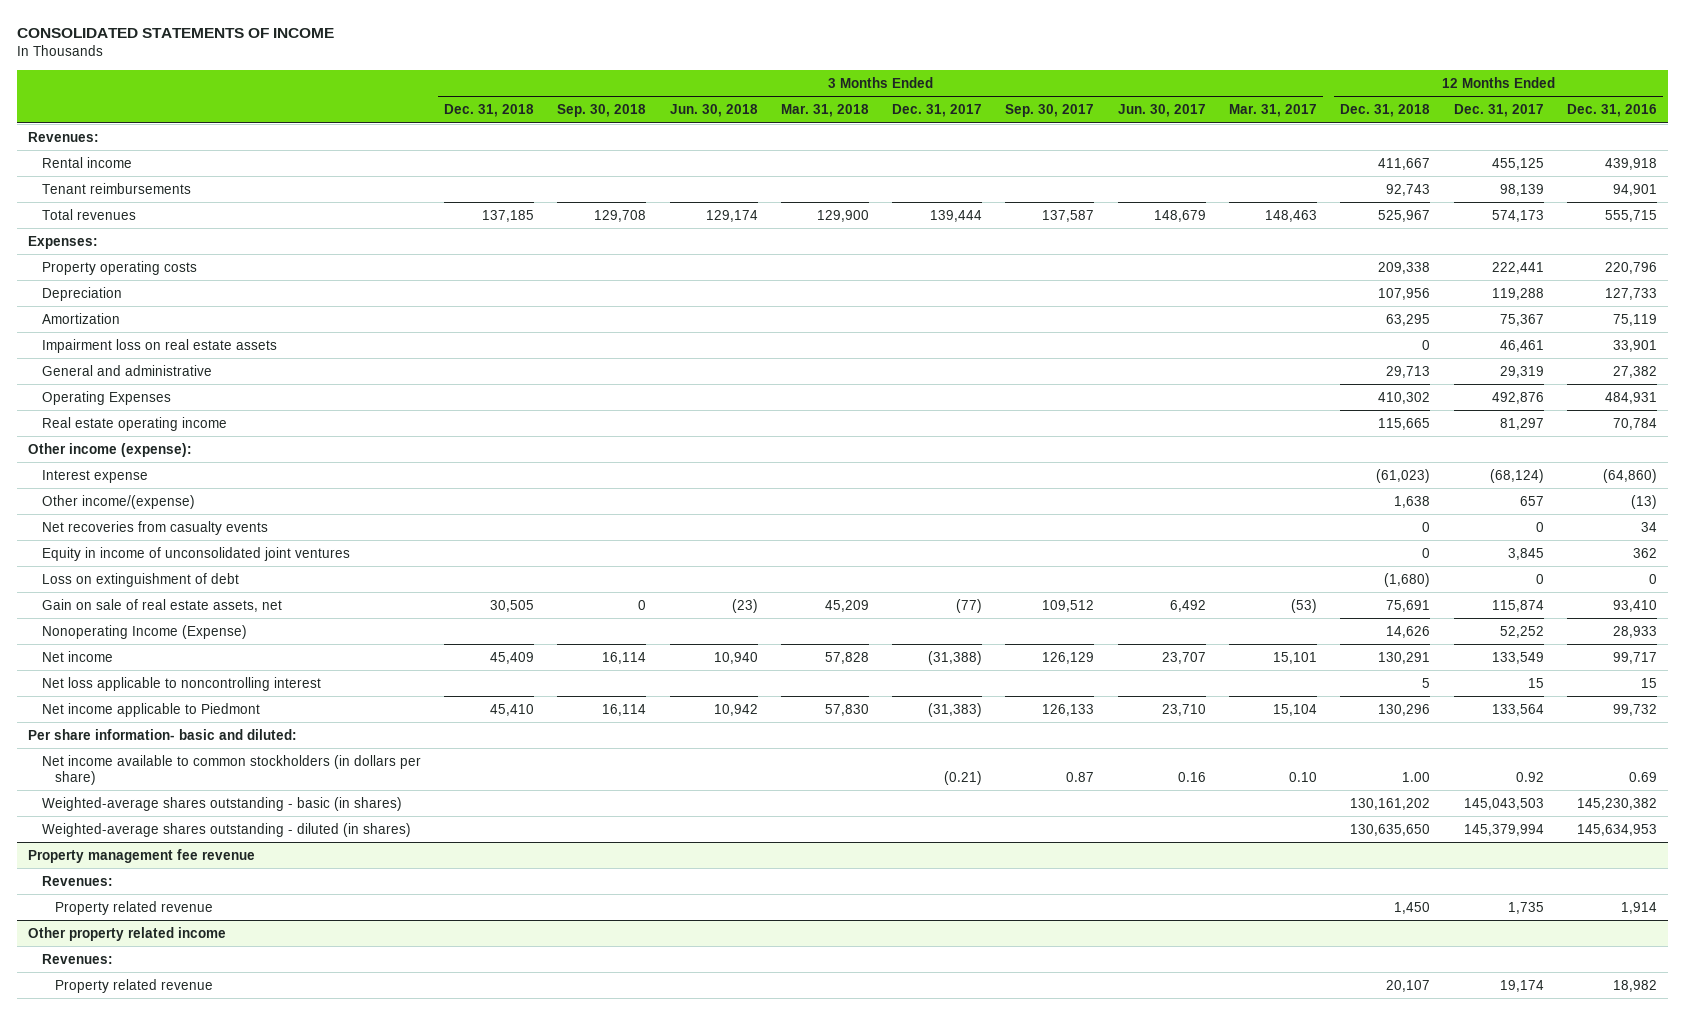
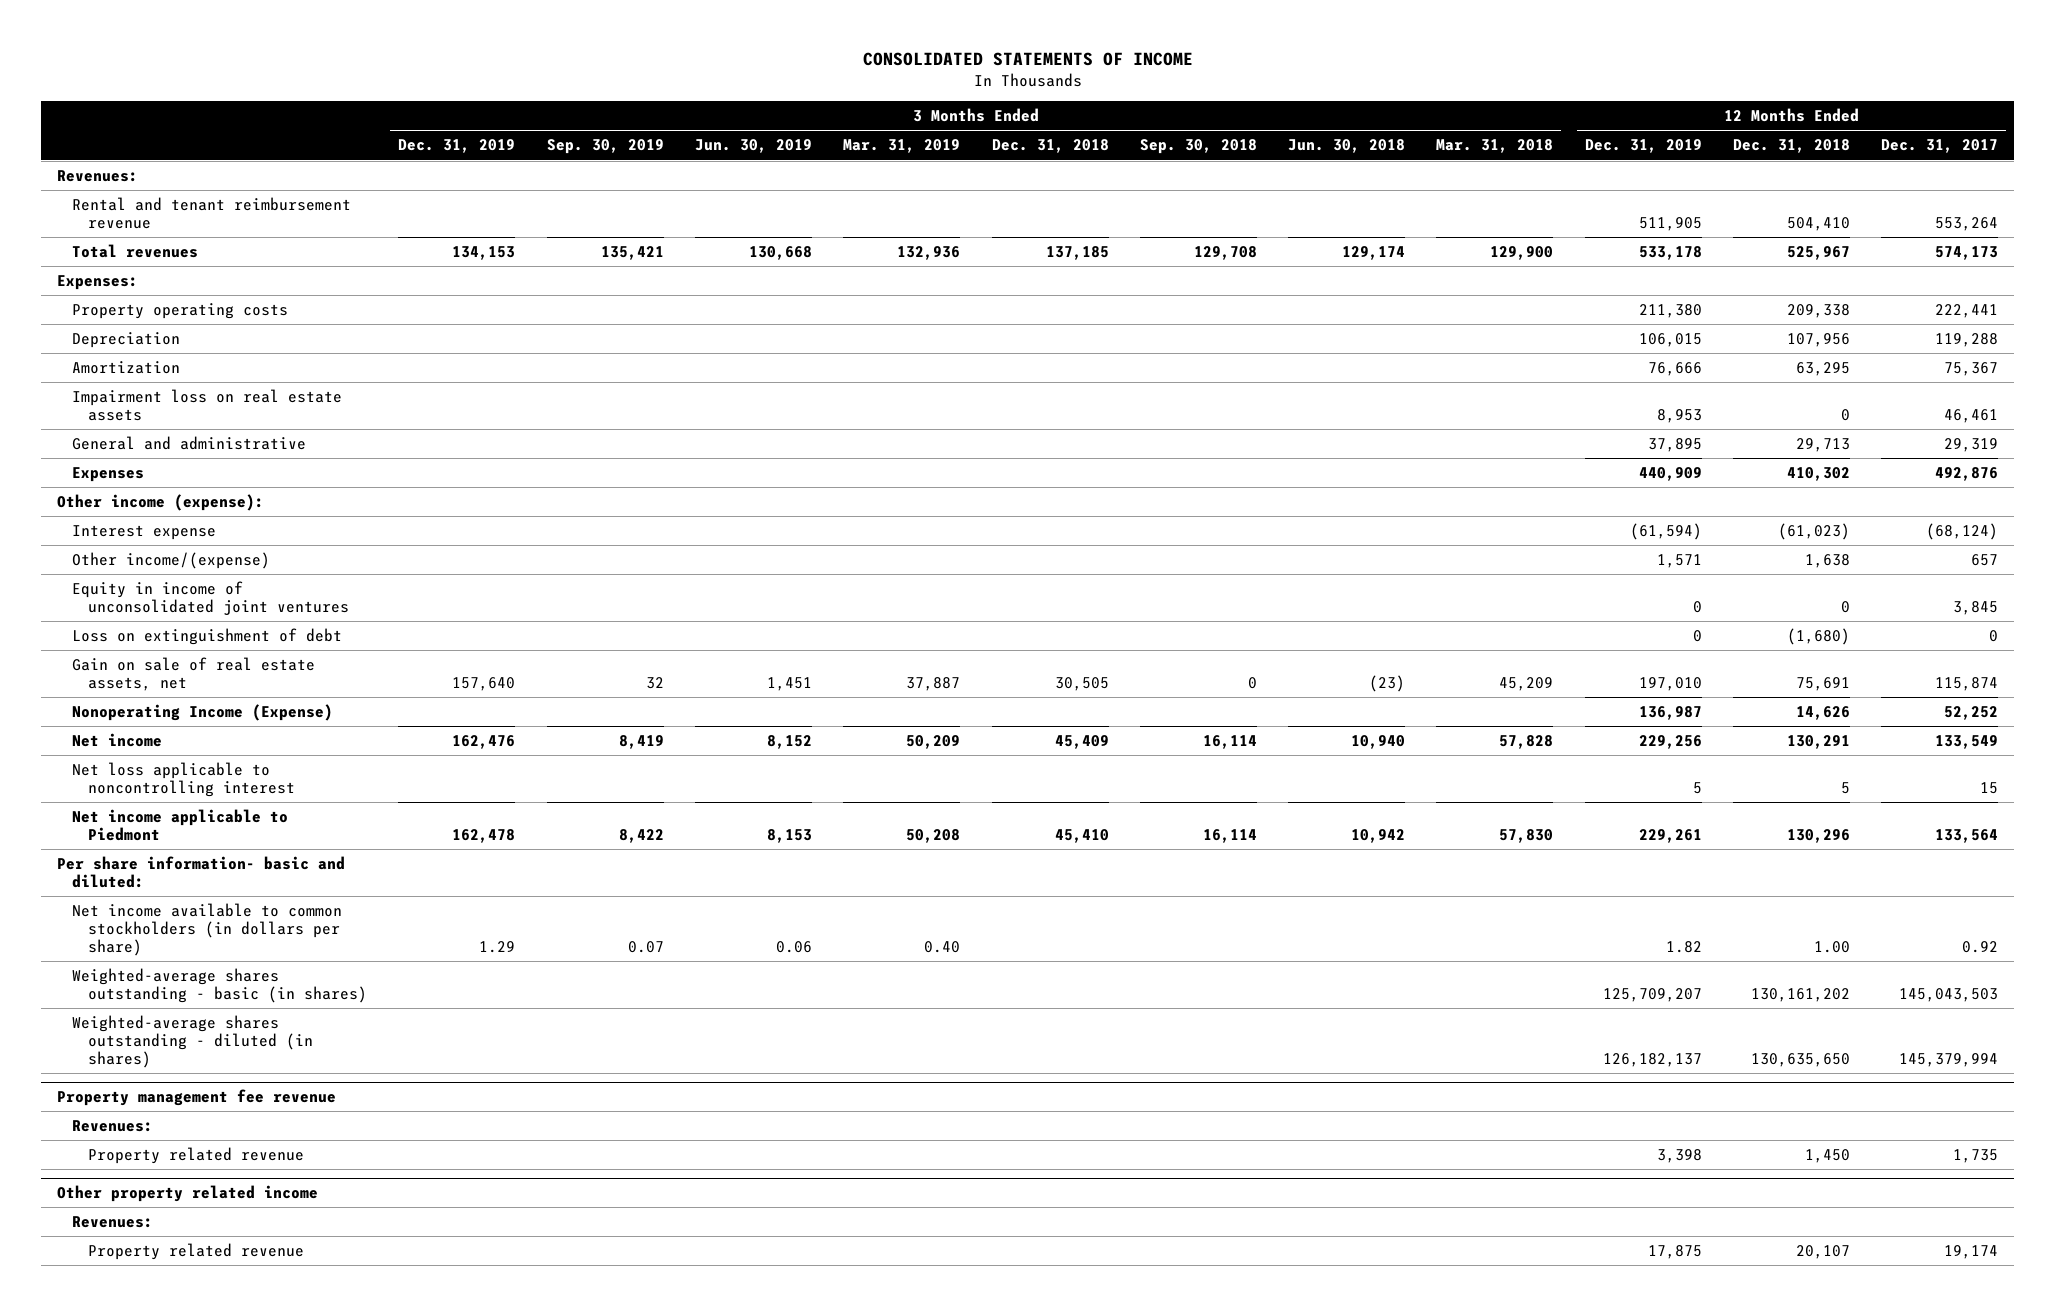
- | 3 Months Ended Dec. 31, 2018 | 3 Months Ended Sep. 30, 2018 | 3 Months Ended Jun. 30, 2018 | 3 Months Ended Mar. 31, 2018 | 3 Months Ended Dec. 31, 2017 | 3 Months Ended Sep. 30, 2017 | 3 Months Ended Jun. 30, 2017 | 3 Months Ended Mar. 31, 2017 | 12 Months Ended Dec. 31, 2018 | 12 Months Ended Dec. 31, 2017 | 12 Months Ended Dec. 31, 2016
+ | 3 Months Ended Dec. 31, 2019 | 3 Months Ended Sep. 30, 2019 | 3 Months Ended Jun. 30, 2019 | 3 Months Ended Mar. 31, 2019 | 3 Months Ended Dec. 31, 2018 | 3 Months Ended Sep. 30, 2018 | 3 Months Ended Jun. 30, 2018 | 3 Months Ended Mar. 31, 2018 | 12 Months Ended Dec. 31, 2019 | 12 Months Ended Dec. 31, 2018 | 12 Months Ended Dec. 31, 2017
- Rental income | | | | | | | | | 411,667 | 455,125 | 439,918
- Tenant reimbursements | | | | | | | | | 92,743 | 98,139 | 94,901
+ Rental and tenant reimbursement revenue | | | | | | | | | 511,905 | 504,410 | 553,264
- Operating Expenses | | | | | | | | | 410,302 | 492,876 | 484,931
- Real estate operating income | | | | | | | | | 115,665 | 81,297 | 70,784
+ Expenses | | | | | | | | | 440,909 | 410,302 | 492,876
- Net recoveries from casualty events | | | | | | | | | 0 | 0 | 34

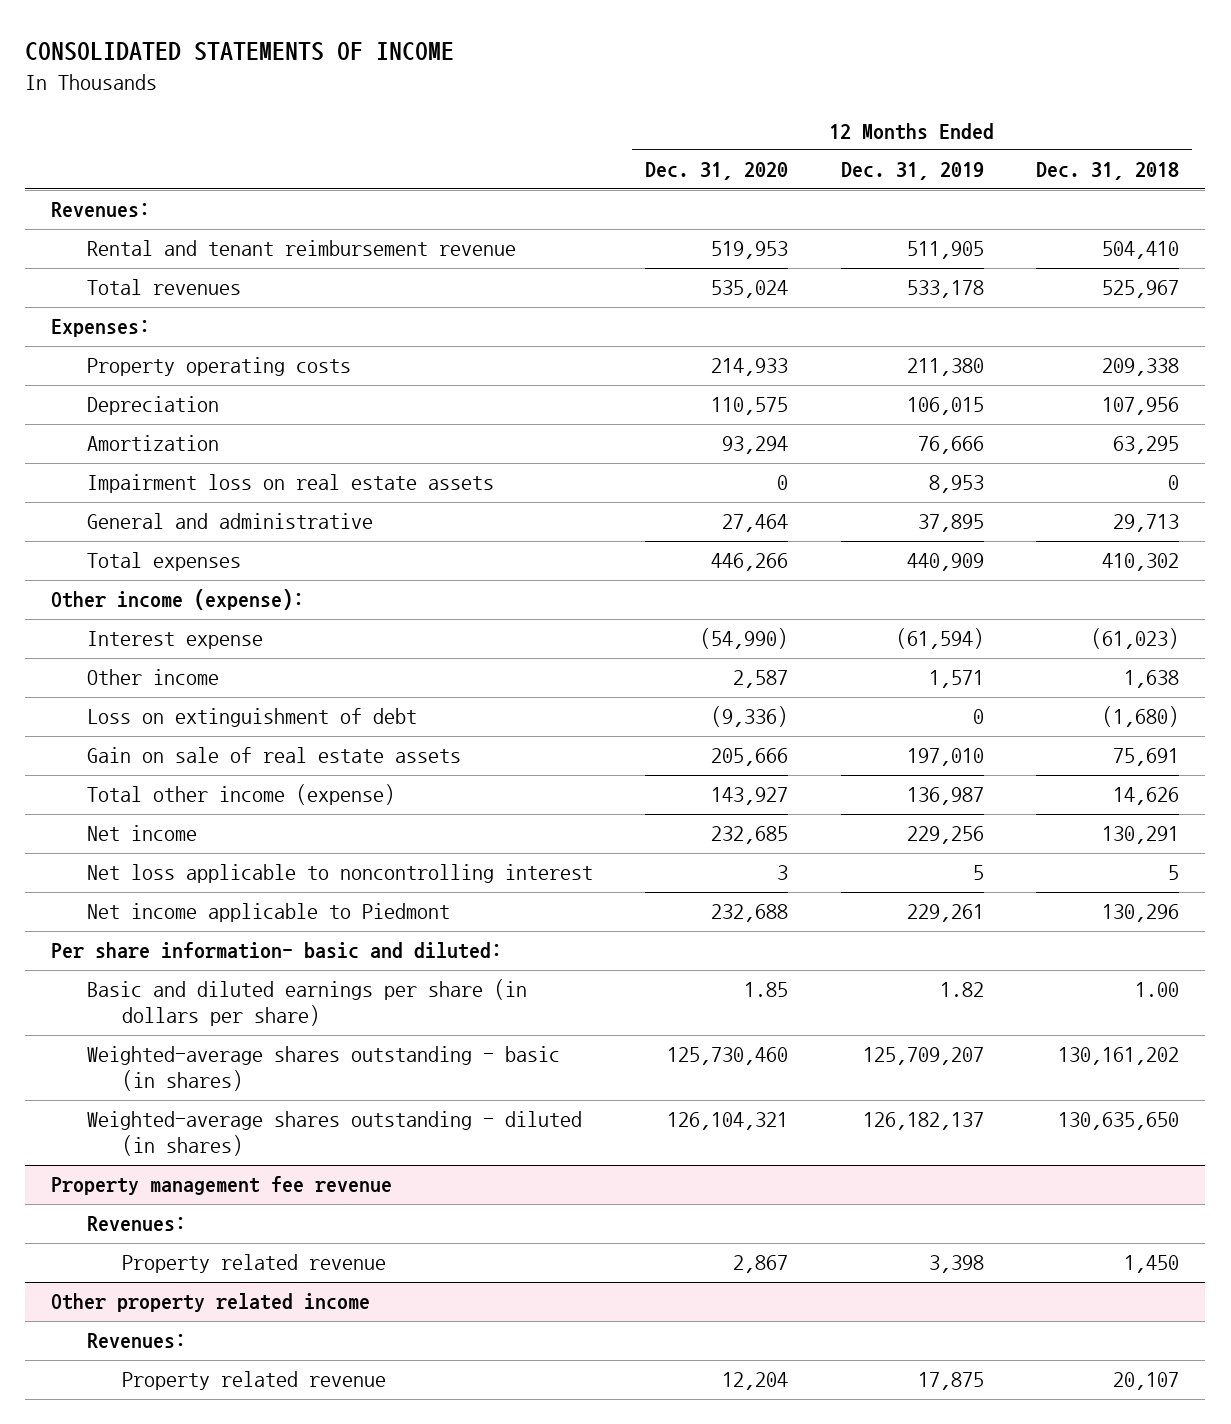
- | 3 Months Ended Dec. 31, 2019 | 3 Months Ended Sep. 30, 2019 | 3 Months Ended Jun. 30, 2019 | 3 Months Ended Mar. 31, 2019 | 3 Months Ended Dec. 31, 2018 | 3 Months Ended Sep. 30, 2018 | 3 Months Ended Jun. 30, 2018 | 3 Months Ended Mar. 31, 2018 | 12 Months Ended Dec. 31, 2019 | 12 Months Ended Dec. 31, 2018 | 12 Months Ended Dec. 31, 2017
+ | 12 Months Ended Dec. 31, 2020 | 12 Months Ended Dec. 31, 2019 | 12 Months Ended Dec. 31, 2018
- Expenses | | | | | | | | | 440,909 | 410,302 | 492,876
+ Total expenses | 446,266 | 440,909 | 410,302
- Other income/(expense) | | | | | | | | | 1,571 | 1,638 | 657
- Equity in income of unconsolidated joint ventures | | | | | | | | | 0 | 0 | 3,845
+ Other income | 2,587 | 1,571 | 1,638
- Gain on sale of real estate assets, net | 157,640 | 32 | 1,451 | 37,887 | 30,505 | 0 | (23) | 45,209 | 197,010 | 75,691 | 115,874
- Nonoperating Income (Expense) | | | | | | | | | 136,987 | 14,626 | 52,252
+ Gain on sale of real estate assets | 205,666 | 197,010 | 75,691
+ Total other income (expense) | 143,927 | 136,987 | 14,626
- Net income available to common stockholders (in dollars per share) | 1.29 | 0.07 | 0.06 | 0.40 | | | | | 1.82 | 1.00 | 0.92
+ Basic and diluted earnings per share (in dollars per share) | 1.85 | 1.82 | 1.00

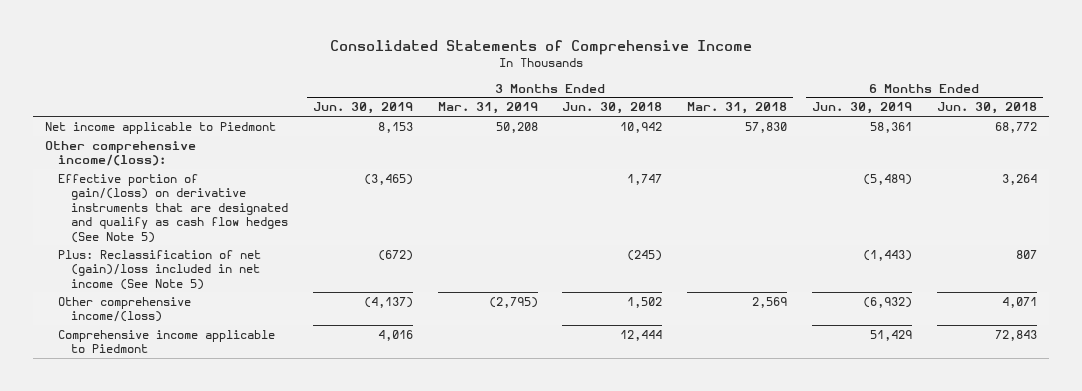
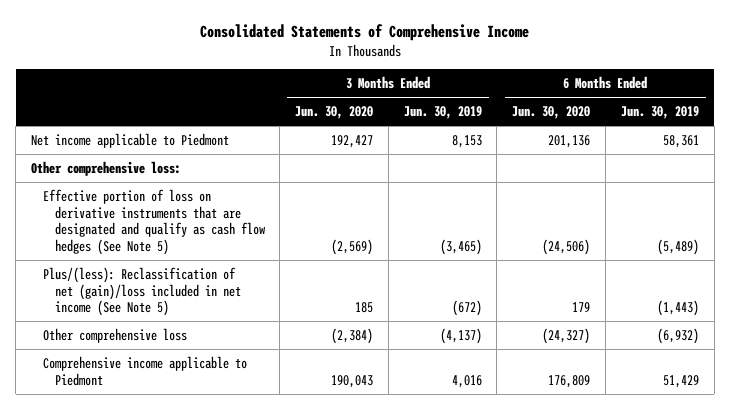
- | 3 Months Ended Jun. 30, 2019 | 3 Months Ended Mar. 31, 2019 | 3 Months Ended Jun. 30, 2018 | 3 Months Ended Mar. 31, 2018 | 6 Months Ended Jun. 30, 2019 | 6 Months Ended Jun. 30, 2018
+ | 3 Months Ended Jun. 30, 2020 | 3 Months Ended Jun. 30, 2019 | 6 Months Ended Jun. 30, 2020 | 6 Months Ended Jun. 30, 2019
- Other comprehensive income/(loss):
- Effective portion of gain/(loss) on derivative instruments that are designated and qualify as cash flow hedges (See Note 5) | (3,465) | | 1,747 | | (5,489) | 3,264
- Plus: Reclassification of net (gain)/loss included in net income (See Note 5) | (672) | | (245) | | (1,443) | 807
- Other comprehensive income/(loss) | (4,137) | (2,795) | 1,502 | 2,569 | (6,932) | 4,071
+ Other comprehensive loss:
+ Effective portion of loss on derivative instruments that are designated and qualify as cash flow hedges (See Note 5) | (2,569) | (3,465) | (24,506) | (5,489)
+ Plus/(less): Reclassification of net (gain)/loss included in net income (See Note 5) | 185 | (672) | 179 | (1,443)
+ Other comprehensive loss | (2,384) | (4,137) | (24,327) | (6,932)

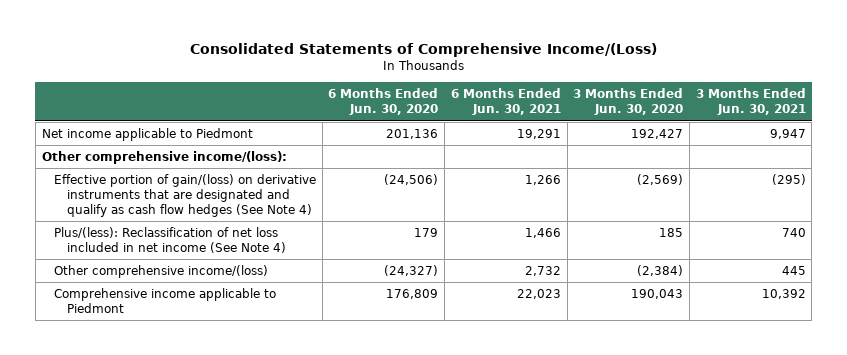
- Consolidated Statements of Comprehensive Income
+ Consolidated Statements of Comprehensive Income/(Loss)
- | 3 Months Ended Jun. 30, 2020 | 3 Months Ended Jun. 30, 2019 | 6 Months Ended Jun. 30, 2020 | 6 Months Ended Jun. 30, 2019
+ | 6 Months Ended Jun. 30, 2020 | 6 Months Ended Jun. 30, 2021 | 3 Months Ended Jun. 30, 2020 | 3 Months Ended Jun. 30, 2021
- Other comprehensive loss:
- Effective portion of loss on derivative instruments that are designated and qualify as cash flow hedges (See Note 5) | (2,569) | (3,465) | (24,506) | (5,489)
- Plus/(less): Reclassification of net (gain)/loss included in net income (See Note 5) | 185 | (672) | 179 | (1,443)
- Other comprehensive loss | (2,384) | (4,137) | (24,327) | (6,932)
+ Other comprehensive income/(loss):
+ Effective portion of gain/(loss) on derivative instruments that are designated and qualify as cash flow hedges (See Note 4) | (24,506) | 1,266 | (2,569) | (295)
+ Plus/(less): Reclassification of net loss included in net income (See Note 4) | 179 | 1,466 | 185 | 740
+ Other comprehensive income/(loss) | (24,327) | 2,732 | (2,384) | 445

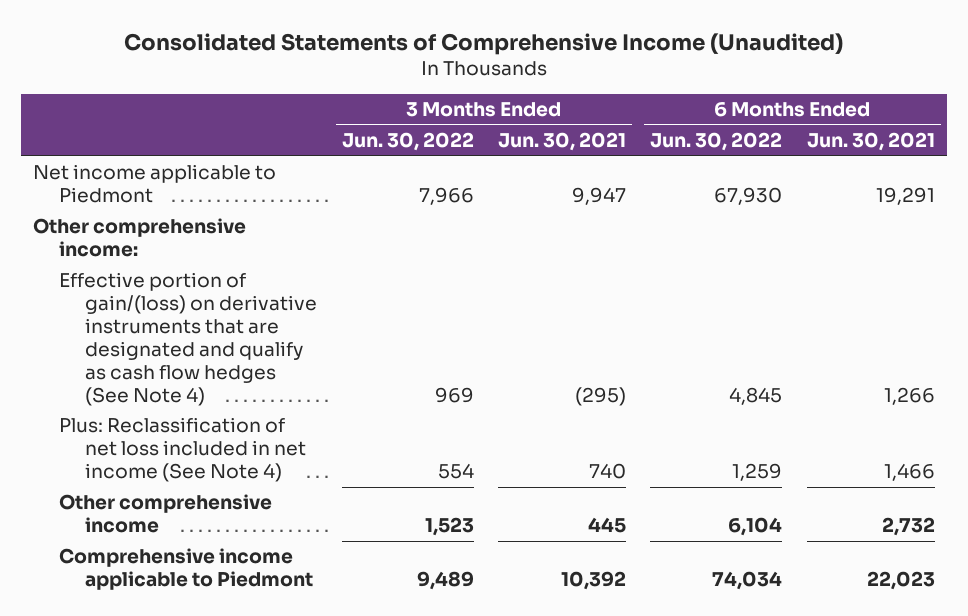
- Consolidated Statements of Comprehensive Income/(Loss)
+ Consolidated Statements of Comprehensive Income (Unaudited)
- | 6 Months Ended Jun. 30, 2020 | 6 Months Ended Jun. 30, 2021 | 3 Months Ended Jun. 30, 2020 | 3 Months Ended Jun. 30, 2021
+ | 3 Months Ended Jun. 30, 2022 | 3 Months Ended Jun. 30, 2021 | 6 Months Ended Jun. 30, 2022 | 6 Months Ended Jun. 30, 2021
- Other comprehensive income/(loss):
+ Other comprehensive income:
- Plus/(less): Reclassification of net loss included in net income (See Note 4) | 179 | 1,466 | 185 | 740
- Other comprehensive income/(loss) | (24,327) | 2,732 | (2,384) | 445
+ Plus: Reclassification of net loss included in net income (See Note 4) | 554 | 740 | 1,259 | 1,466
+ Other comprehensive income | 1,523 | 445 | 6,104 | 2,732

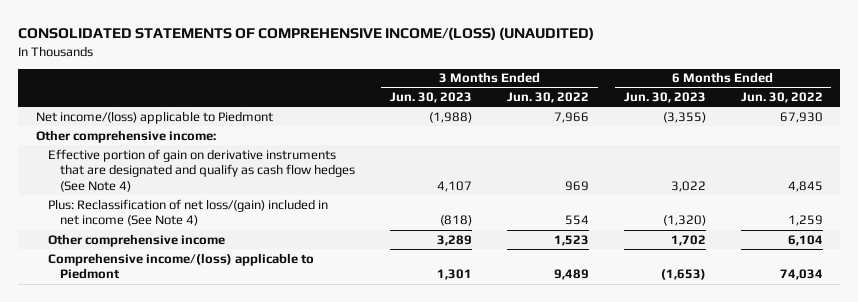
- Consolidated Statements of Comprehensive Income (Unaudited)
+ CONSOLIDATED STATEMENTS OF COMPREHENSIVE INCOME/(LOSS) (UNAUDITED)
- | 3 Months Ended Jun. 30, 2022 | 3 Months Ended Jun. 30, 2021 | 6 Months Ended Jun. 30, 2022 | 6 Months Ended Jun. 30, 2021
+ | 3 Months Ended Jun. 30, 2023 | 3 Months Ended Jun. 30, 2022 | 6 Months Ended Jun. 30, 2023 | 6 Months Ended Jun. 30, 2022
- Net income applicable to Piedmont | 7,966 | 9,947 | 67,930 | 19,291
+ Net income/(loss) applicable to Piedmont | (1,988) | 7,966 | (3,355) | 67,930
- Effective portion of gain/(loss) on derivative instruments that are designated and qualify as cash flow hedges (See Note 4) | 969 | (295) | 4,845 | 1,266
- Plus: Reclassification of net loss included in net income (See Note 4) | 554 | 740 | 1,259 | 1,466
+ Effective portion of gain on derivative instruments that are designated and qualify as cash flow hedges (See Note 4) | 4,107 | 969 | 3,022 | 4,845
+ Plus: Reclassification of net loss/(gain) included in net income (See Note 4) | (818) | 554 | (1,320) | 1,259
- Comprehensive income applicable to Piedmont | 9,489 | 10,392 | 74,034 | 22,023
+ Comprehensive income/(loss) applicable to Piedmont | 1,301 | 9,489 | (1,653) | 74,034

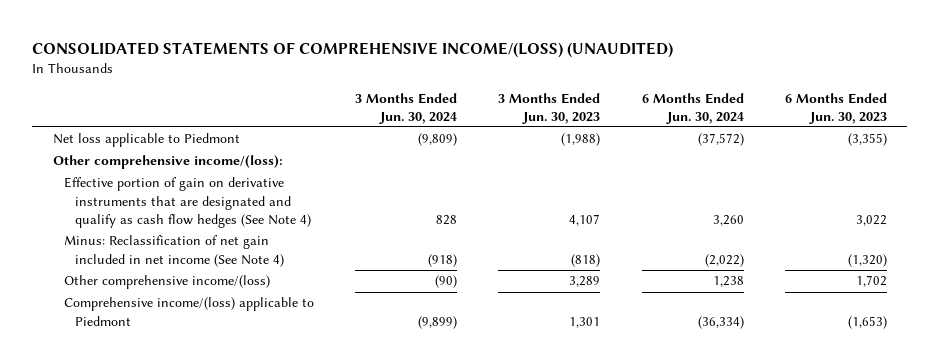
- | 3 Months Ended Jun. 30, 2023 | 3 Months Ended Jun. 30, 2022 | 6 Months Ended Jun. 30, 2023 | 6 Months Ended Jun. 30, 2022
+ | 3 Months Ended Jun. 30, 2024 | 3 Months Ended Jun. 30, 2023 | 6 Months Ended Jun. 30, 2024 | 6 Months Ended Jun. 30, 2023
- Net income/(loss) applicable to Piedmont | (1,988) | 7,966 | (3,355) | 67,930
- Other comprehensive income:
+ Net loss applicable to Piedmont | (9,809) | (1,988) | (37,572) | (3,355)
+ Other comprehensive income/(loss):
- Plus: Reclassification of net loss/(gain) included in net income (See Note 4) | (818) | 554 | (1,320) | 1,259
- Other comprehensive income | 3,289 | 1,523 | 1,702 | 6,104
+ Minus: Reclassification of net gain included in net income (See Note 4) | (918) | (818) | (2,022) | (1,320)
+ Other comprehensive income/(loss) | (90) | 3,289 | 1,238 | 1,702

